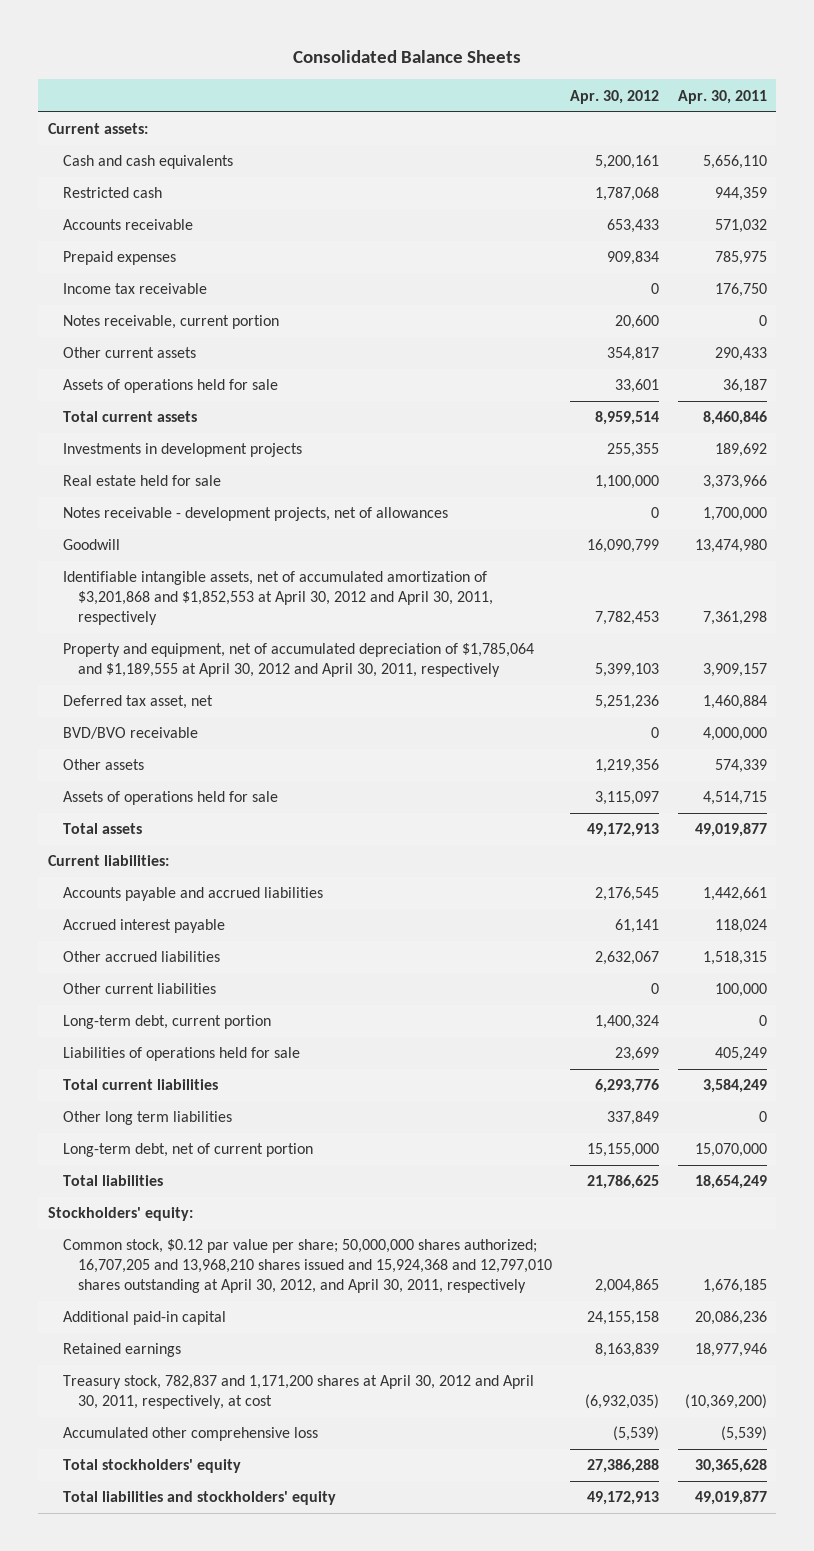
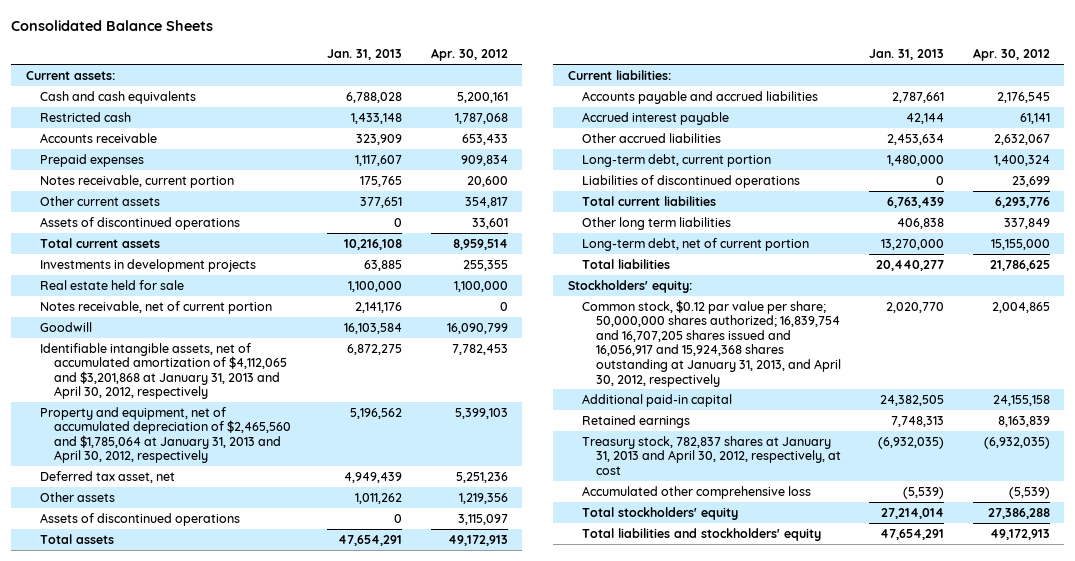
- | Apr. 30, 2012 | Apr. 30, 2011
+ | Jan. 31, 2013 | Apr. 30, 2012
- Income tax receivable | 0 | 176,750
- Assets of operations held for sale | 33,601 | 36,187
+ Assets of discontinued operations | 0 | 33,601
- Notes receivable - development projects, net of allowances | 0 | 1,700,000
+ Notes receivable, net of current portion | 2,141,176 | 0
- Identifiable intangible assets, net of accumulated amortization of $3,201,868 and $1,852,553 at April 30, 2012 and April 30, 2011, respectively | 7,782,453 | 7,361,298
- Property and equipment, net of accumulated depreciation of $1,785,064 and $1,189,555 at April 30, 2012 and April 30, 2011, respectively | 5,399,103 | 3,909,157
+ Identifiable intangible assets, net of accumulated amortization of $4,112,065 and $3,201,868 at January 31, 2013 and April 30, 2012, respectively | 6,872,275 | 7,782,453
+ Property and equipment, net of accumulated depreciation of $2,465,560 and $1,785,064 at January 31, 2013 and April 30, 2012, respectively | 5,196,562 | 5,399,103
- BVD/BVO receivable | 0 | 4,000,000
- Assets of operations held for sale | 3,115,097 | 4,514,715
+ Assets of discontinued operations | 0 | 3,115,097
- Other current liabilities | 0 | 100,000
- Liabilities of operations held for sale | 23,699 | 405,249
+ Liabilities of discontinued operations | 0 | 23,699
- Common stock, $0.12 par value per share; 50,000,000 shares authorized; 16,707,205 and 13,968,210 shares issued and 15,924,368 and 12,797,010 shares outstanding at April 30, 2012, and April 30, 2011, respectively | 2,004,865 | 1,676,185
+ Common stock, $0.12 par value per share; 50,000,000 shares authorized; 16,839,754 and 16,707,205 shares issued and 16,056,917 and 15,924,368 shares outstanding at January 31, 2013, and April 30, 2012, respectively | 2,020,770 | 2,004,865
- Treasury stock, 782,837 and 1,171,200 shares at April 30, 2012 and April 30, 2011, respectively, at cost | (6,932,035) | (10,369,200)
+ Treasury stock, 782,837 shares at January 31, 2013 and April 30, 2012, respectively, at cost | (6,932,035) | (6,932,035)

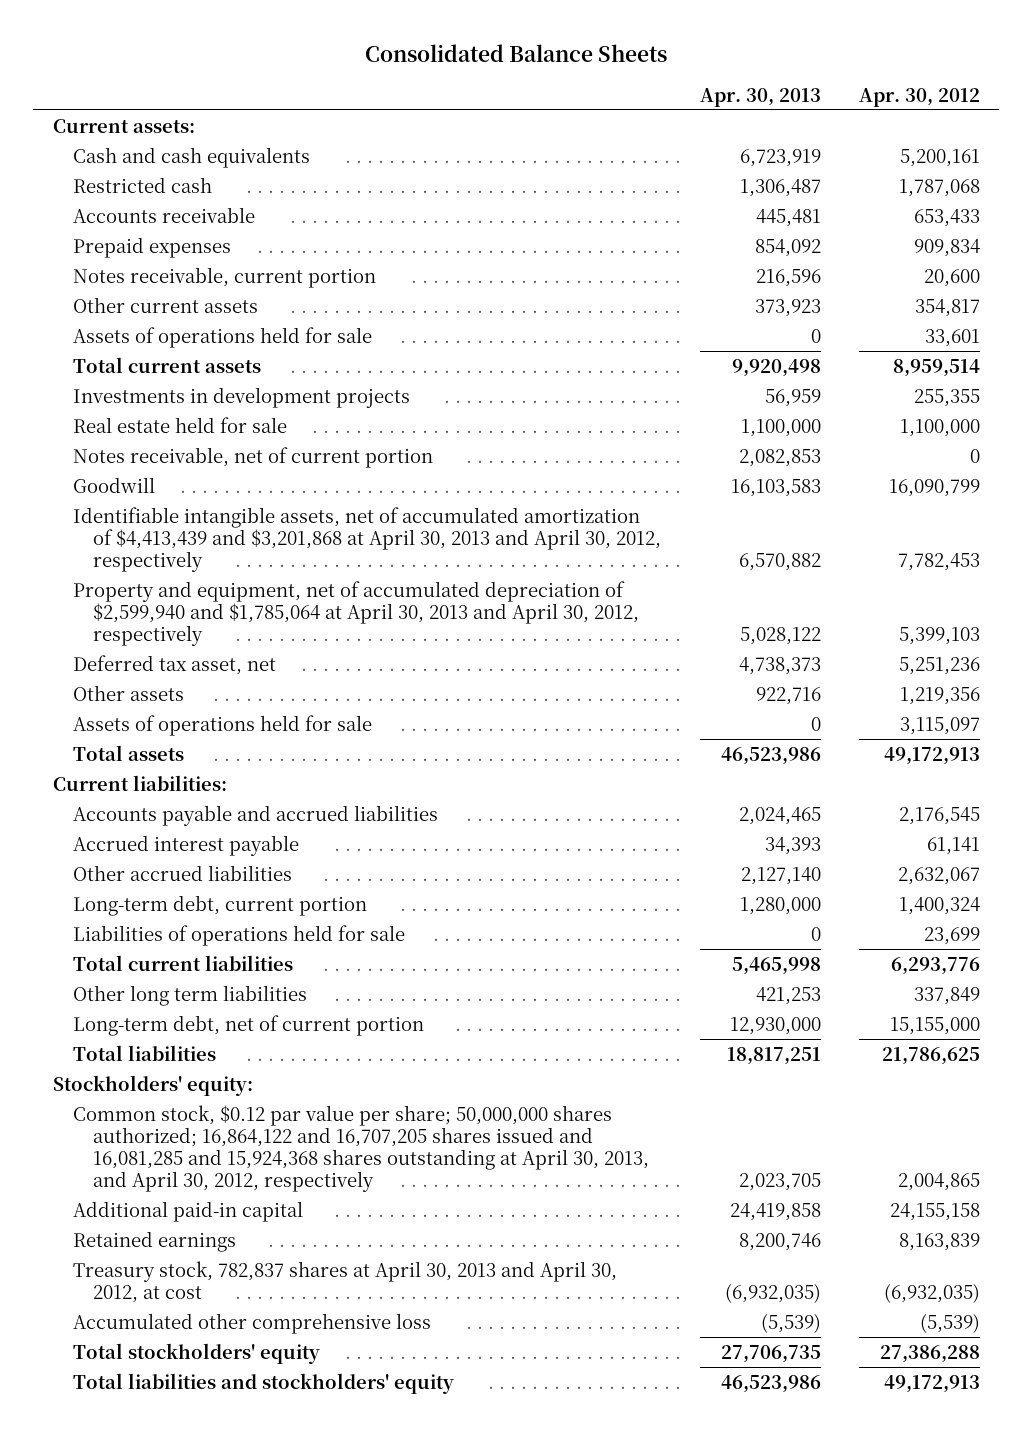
- | Jan. 31, 2013 | Apr. 30, 2012
+ | Apr. 30, 2013 | Apr. 30, 2012
- Assets of discontinued operations | 0 | 33,601
+ Assets of operations held for sale | 0 | 33,601
- Identifiable intangible assets, net of accumulated amortization of $4,112,065 and $3,201,868 at January 31, 2013 and April 30, 2012, respectively | 6,872,275 | 7,782,453
- Property and equipment, net of accumulated depreciation of $2,465,560 and $1,785,064 at January 31, 2013 and April 30, 2012, respectively | 5,196,562 | 5,399,103
+ Identifiable intangible assets, net of accumulated amortization of $4,413,439 and $3,201,868 at April 30, 2013 and April 30, 2012, respectively | 6,570,882 | 7,782,453
+ Property and equipment, net of accumulated depreciation of $2,599,940 and $1,785,064 at April 30, 2013 and April 30, 2012, respectively | 5,028,122 | 5,399,103
- Assets of discontinued operations | 0 | 3,115,097
+ Assets of operations held for sale | 0 | 3,115,097
- Liabilities of discontinued operations | 0 | 23,699
+ Liabilities of operations held for sale | 0 | 23,699
- Common stock, $0.12 par value per share; 50,000,000 shares authorized; 16,839,754 and 16,707,205 shares issued and 16,056,917 and 15,924,368 shares outstanding at January 31, 2013, and April 30, 2012, respectively | 2,020,770 | 2,004,865
+ Common stock, $0.12 par value per share; 50,000,000 shares authorized; 16,864,122 and 16,707,205 shares issued and 16,081,285 and 15,924,368 shares outstanding at April 30, 2013, and April 30, 2012, respectively | 2,023,705 | 2,004,865
- Treasury stock, 782,837 shares at January 31, 2013 and April 30, 2012, respectively, at cost | (6,932,035) | (6,932,035)
+ Treasury stock, 782,837 shares at April 30, 2013 and April 30, 2012, at cost | (6,932,035) | (6,932,035)

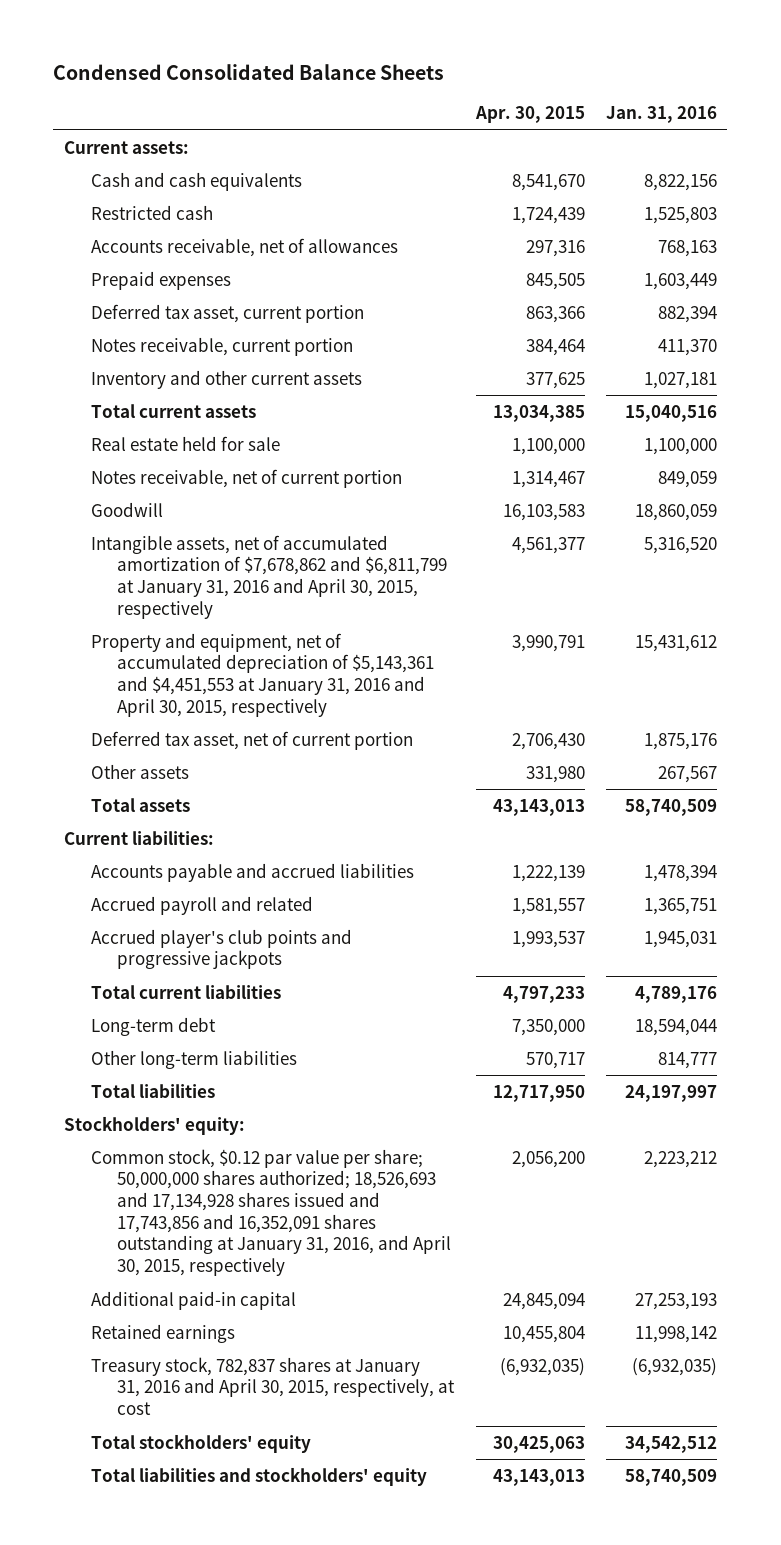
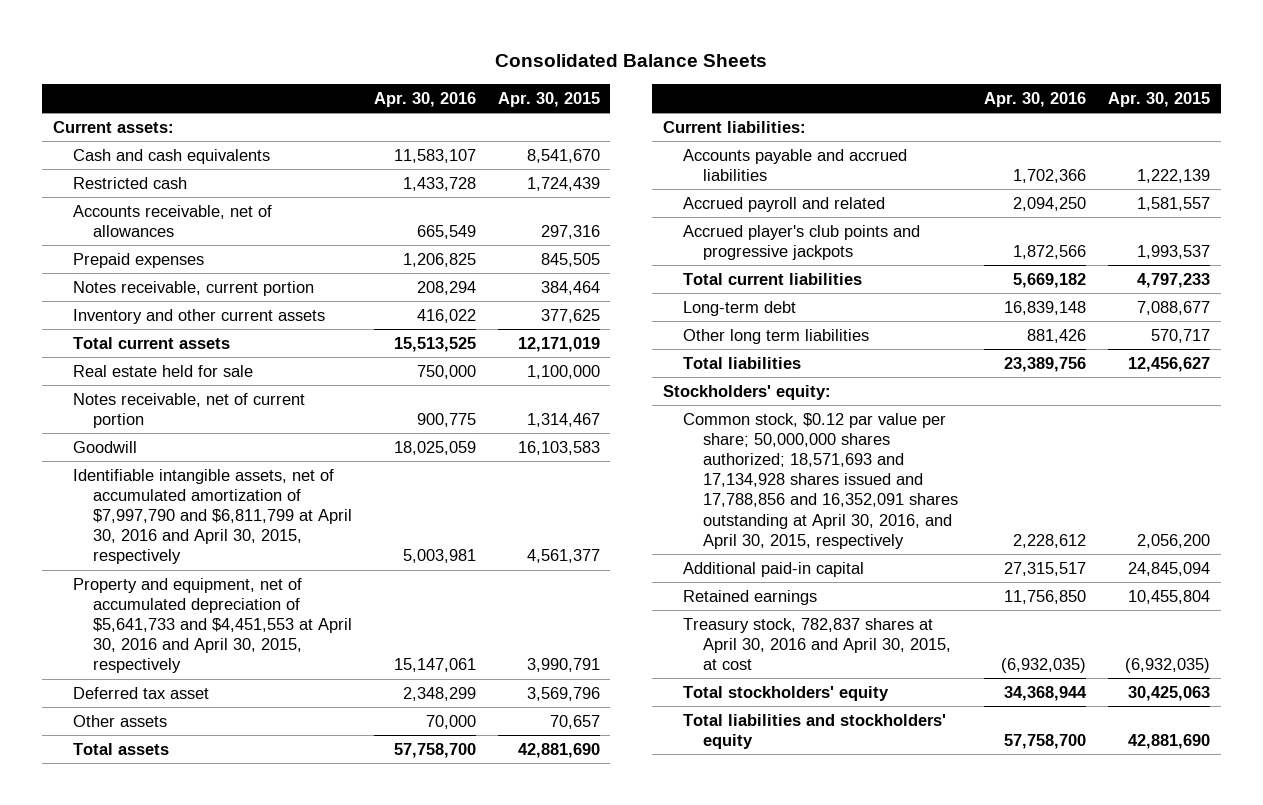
- Condensed Consolidated Balance Sheets
+ Consolidated Balance Sheets
- | Apr. 30, 2015 | Jan. 31, 2016
+ | Apr. 30, 2016 | Apr. 30, 2015
- Deferred tax asset, current portion | 863,366 | 882,394
- Total current assets | 13,034,385 | 15,040,516
+ Total current assets | 15,513,525 | 12,171,019
- Intangible assets, net of accumulated amortization of $7,678,862 and $6,811,799 at January 31, 2016 and April 30, 2015, respectively | 4,561,377 | 5,316,520
- Property and equipment, net of accumulated depreciation of $5,143,361 and $4,451,553 at January 31, 2016 and April 30, 2015, respectively | 3,990,791 | 15,431,612
- Deferred tax asset, net of current portion | 2,706,430 | 1,875,176
- Other assets | 331,980 | 267,567
- Total assets | 43,143,013 | 58,740,509
+ Identifiable intangible assets, net of accumulated amortization of $7,997,790 and $6,811,799 at April 30, 2016 and April 30, 2015, respectively | 5,003,981 | 4,561,377
+ Property and equipment, net of accumulated depreciation of $5,641,733 and $4,451,553 at April 30, 2016 and April 30, 2015, respectively | 15,147,061 | 3,990,791
+ Deferred tax asset | 2,348,299 | 3,569,796
+ Other assets | 70,000 | 70,657
+ Total assets | 57,758,700 | 42,881,690
- Long-term debt | 7,350,000 | 18,594,044
- Other long-term liabilities | 570,717 | 814,777
- Total liabilities | 12,717,950 | 24,197,997
+ Long-term debt | 16,839,148 | 7,088,677
+ Other long term liabilities | 881,426 | 570,717
+ Total liabilities | 23,389,756 | 12,456,627
- Common stock, $0.12 par value per share; 50,000,000 shares authorized; 18,526,693 and 17,134,928 shares issued and 17,743,856 and 16,352,091 shares outstanding at January 31, 2016, and April 30, 2015, respectively | 2,056,200 | 2,223,212
+ Common stock, $0.12 par value per share; 50,000,000 shares authorized; 18,571,693 and 17,134,928 shares issued and 17,788,856 and 16,352,091 shares outstanding at April 30, 2016, and April 30, 2015, respectively | 2,228,612 | 2,056,200
- Treasury stock, 782,837 shares at January 31, 2016 and April 30, 2015, respectively, at cost | (6,932,035) | (6,932,035)
+ Treasury stock, 782,837 shares at April 30, 2016 and April 30, 2015, at cost | (6,932,035) | (6,932,035)
- Total liabilities and stockholders' equity | 43,143,013 | 58,740,509
+ Total liabilities and stockholders' equity | 57,758,700 | 42,881,690

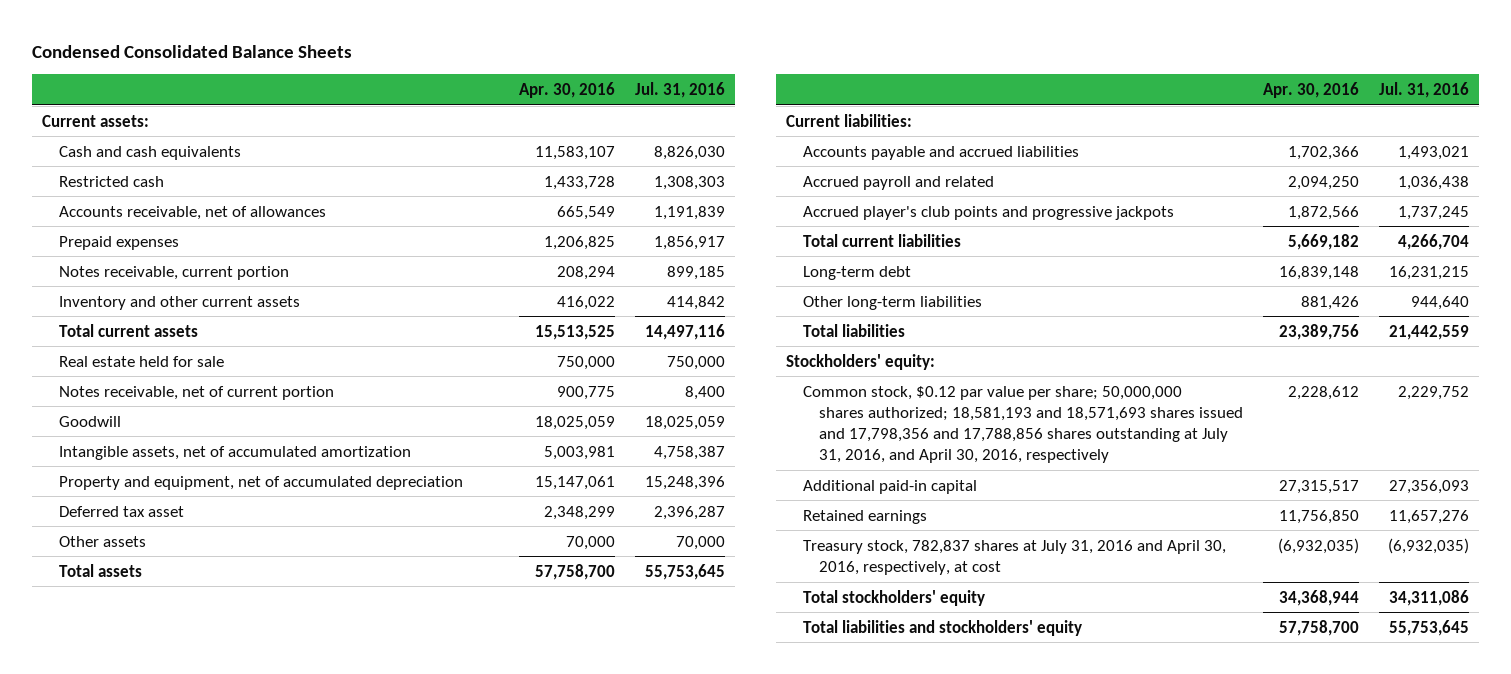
- Consolidated Balance Sheets
+ Condensed Consolidated Balance Sheets
- | Apr. 30, 2016 | Apr. 30, 2015
+ | Apr. 30, 2016 | Jul. 31, 2016
- Identifiable intangible assets, net of accumulated amortization of $7,997,790 and $6,811,799 at April 30, 2016 and April 30, 2015, respectively | 5,003,981 | 4,561,377
- Property and equipment, net of accumulated depreciation of $5,641,733 and $4,451,553 at April 30, 2016 and April 30, 2015, respectively | 15,147,061 | 3,990,791
+ Intangible assets, net of accumulated amortization | 5,003,981 | 4,758,387
+ Property and equipment, net of accumulated depreciation | 15,147,061 | 15,248,396
- Other long term liabilities | 881,426 | 570,717
+ Other long-term liabilities | 881,426 | 944,640
- Common stock, $0.12 par value per share; 50,000,000 shares authorized; 18,571,693 and 17,134,928 shares issued and 17,788,856 and 16,352,091 shares outstanding at April 30, 2016, and April 30, 2015, respectively | 2,228,612 | 2,056,200
+ Common stock, $0.12 par value per share; 50,000,000 shares authorized; 18,581,193 and 18,571,693 shares issued and 17,798,356 and 17,788,856 shares outstanding at July 31, 2016, and April 30, 2016, respectively | 2,228,612 | 2,229,752
- Treasury stock, 782,837 shares at April 30, 2016 and April 30, 2015, at cost | (6,932,035) | (6,932,035)
+ Treasury stock, 782,837 shares at July 31, 2016 and April 30, 2016, respectively, at cost | (6,932,035) | (6,932,035)

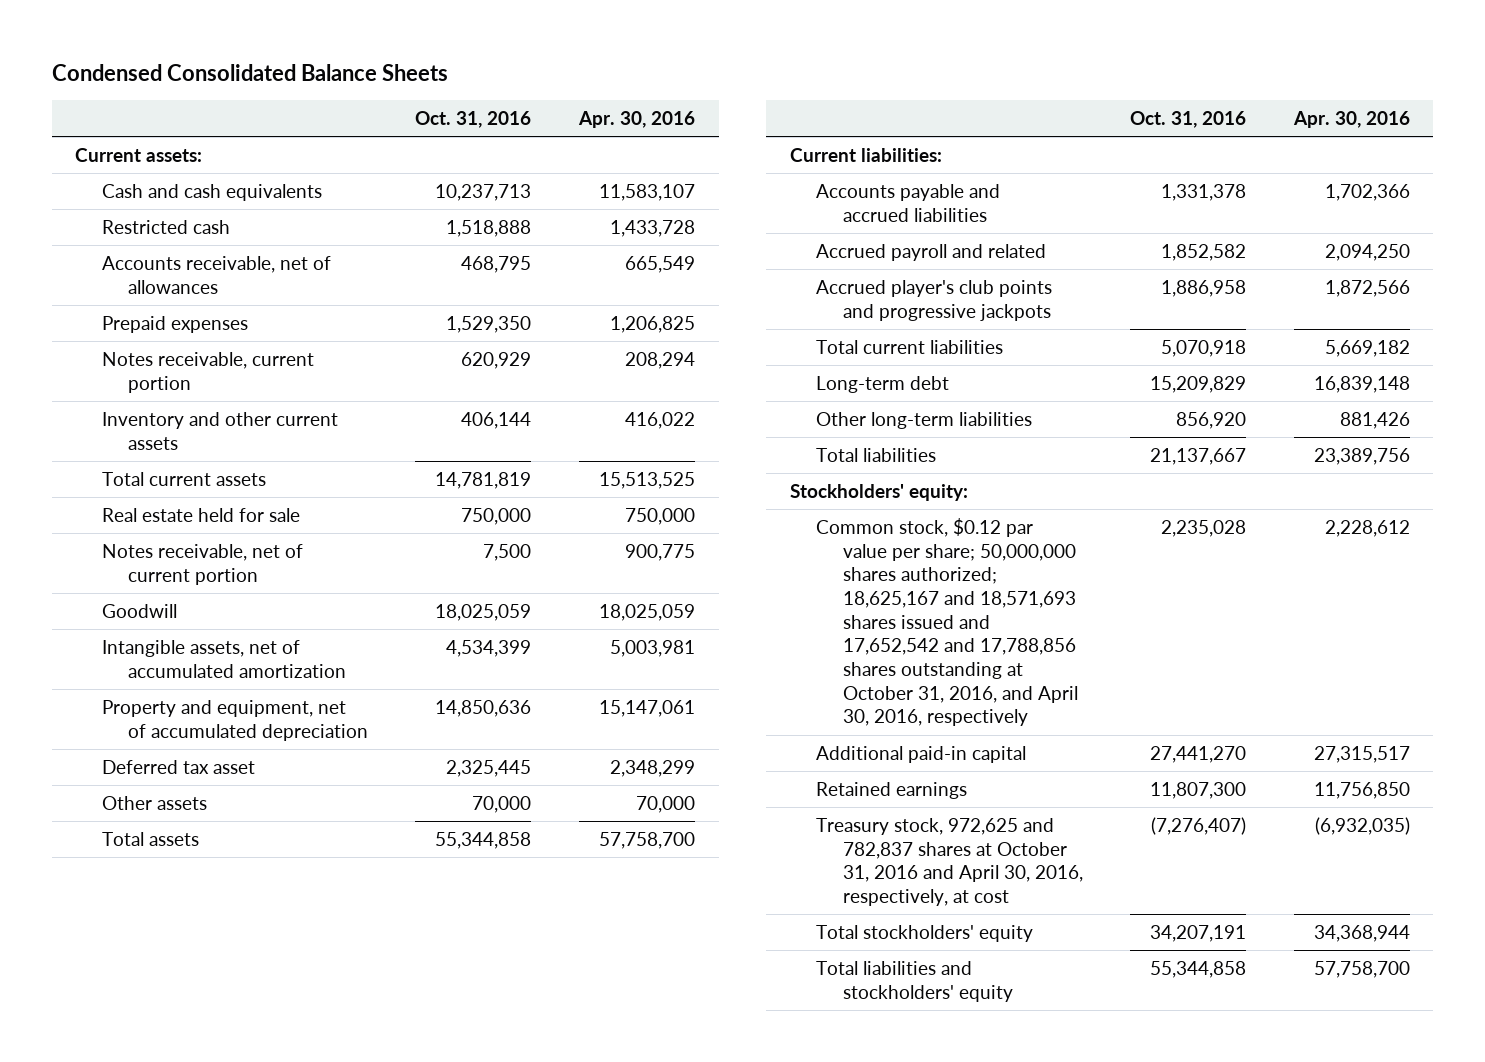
- | Apr. 30, 2016 | Jul. 31, 2016
+ | Oct. 31, 2016 | Apr. 30, 2016
- Common stock, $0.12 par value per share; 50,000,000 shares authorized; 18,581,193 and 18,571,693 shares issued and 17,798,356 and 17,788,856 shares outstanding at July 31, 2016, and April 30, 2016, respectively | 2,228,612 | 2,229,752
+ Common stock, $0.12 par value per share; 50,000,000 shares authorized; 18,625,167 and 18,571,693 shares issued and 17,652,542 and 17,788,856 shares outstanding at October 31, 2016, and April 30, 2016, respectively | 2,235,028 | 2,228,612
- Treasury stock, 782,837 shares at July 31, 2016 and April 30, 2016, respectively, at cost | (6,932,035) | (6,932,035)
+ Treasury stock, 972,625 and 782,837 shares at October 31, 2016 and April 30, 2016, respectively, at cost | (7,276,407) | (6,932,035)

